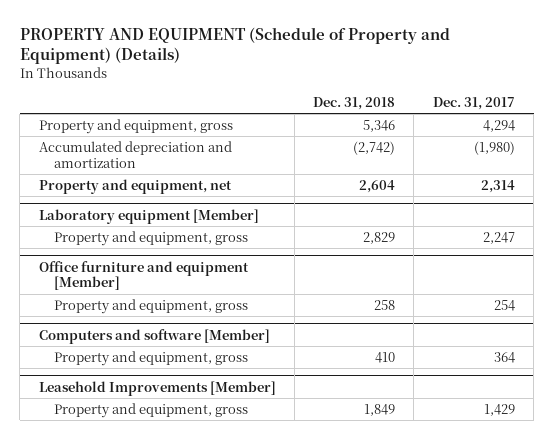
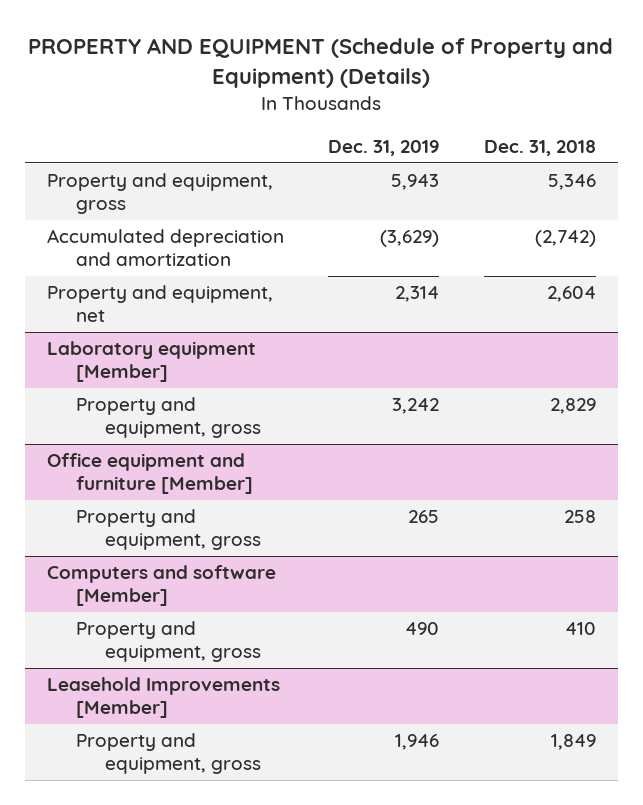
- | Dec. 31, 2018 | Dec. 31, 2017
+ | Dec. 31, 2019 | Dec. 31, 2018
- Office furniture and equipment [Member]
+ Office equipment and furniture [Member]

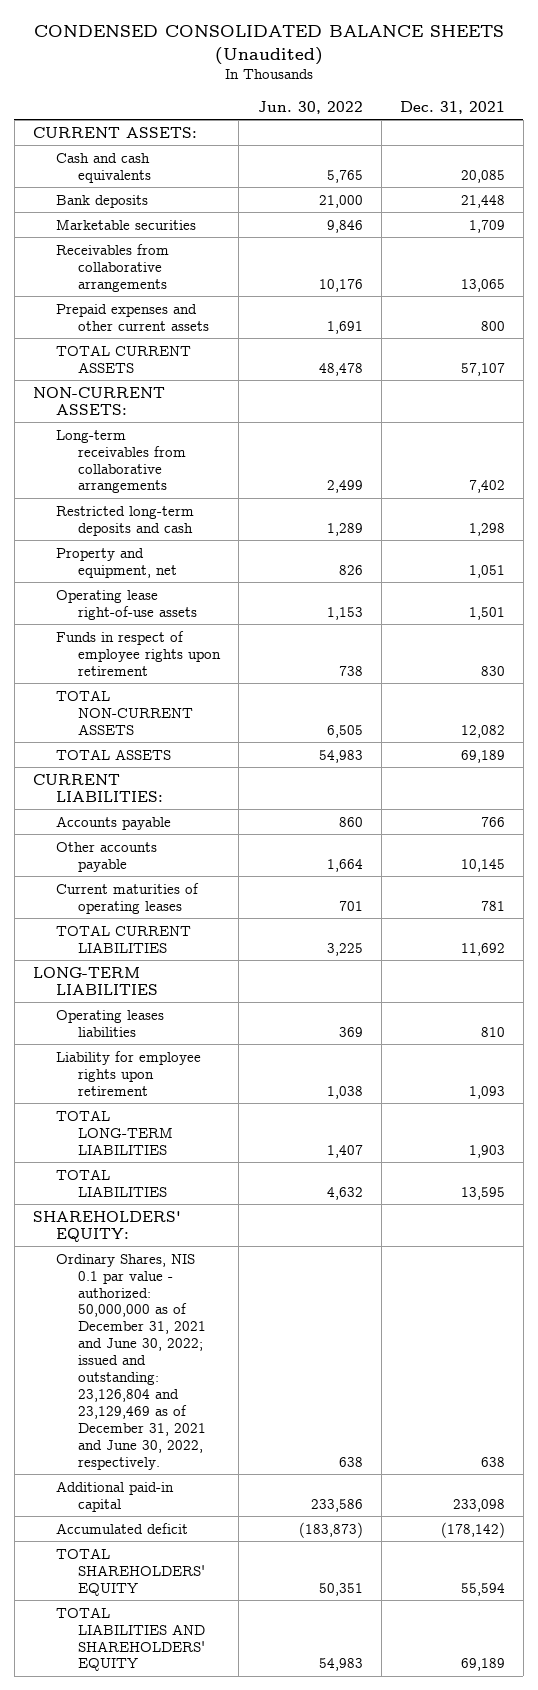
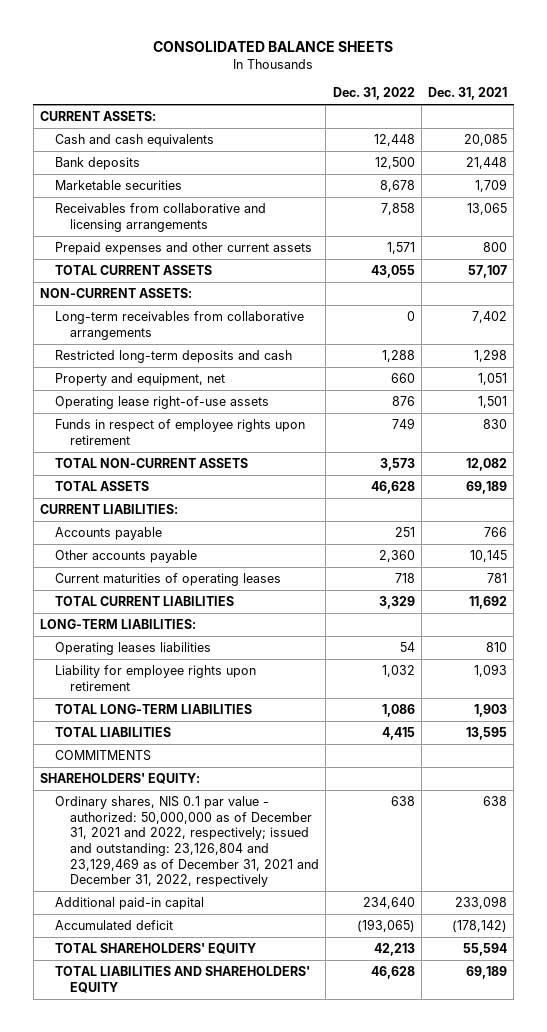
- CONDENSED CONSOLIDATED BALANCE SHEETS (Unaudited)
+ CONSOLIDATED BALANCE SHEETS
- | Jun. 30, 2022 | Dec. 31, 2021
+ | Dec. 31, 2022 | Dec. 31, 2021
- Receivables from collaborative arrangements | 10,176 | 13,065
+ Receivables from collaborative and licensing arrangements | 7,858 | 13,065
- LONG-TERM LIABILITIES
+ LONG-TERM LIABILITIES:
+ COMMITMENTS
- Ordinary Shares, NIS 0.1 par value - authorized: 50,000,000 as of December 31, 2021 and June 30, 2022; issued and outstanding: 23,126,804 and 23,129,469 as of December 31, 2021 and June 30, 2022, respectively. | 638 | 638
+ Ordinary shares, NIS 0.1 par value - authorized: 50,000,000 as of December 31, 2021 and 2022, respectively; issued and outstanding: 23,126,804 and 23,129,469 as of December 31, 2021 and December 31, 2022, respectively | 638 | 638

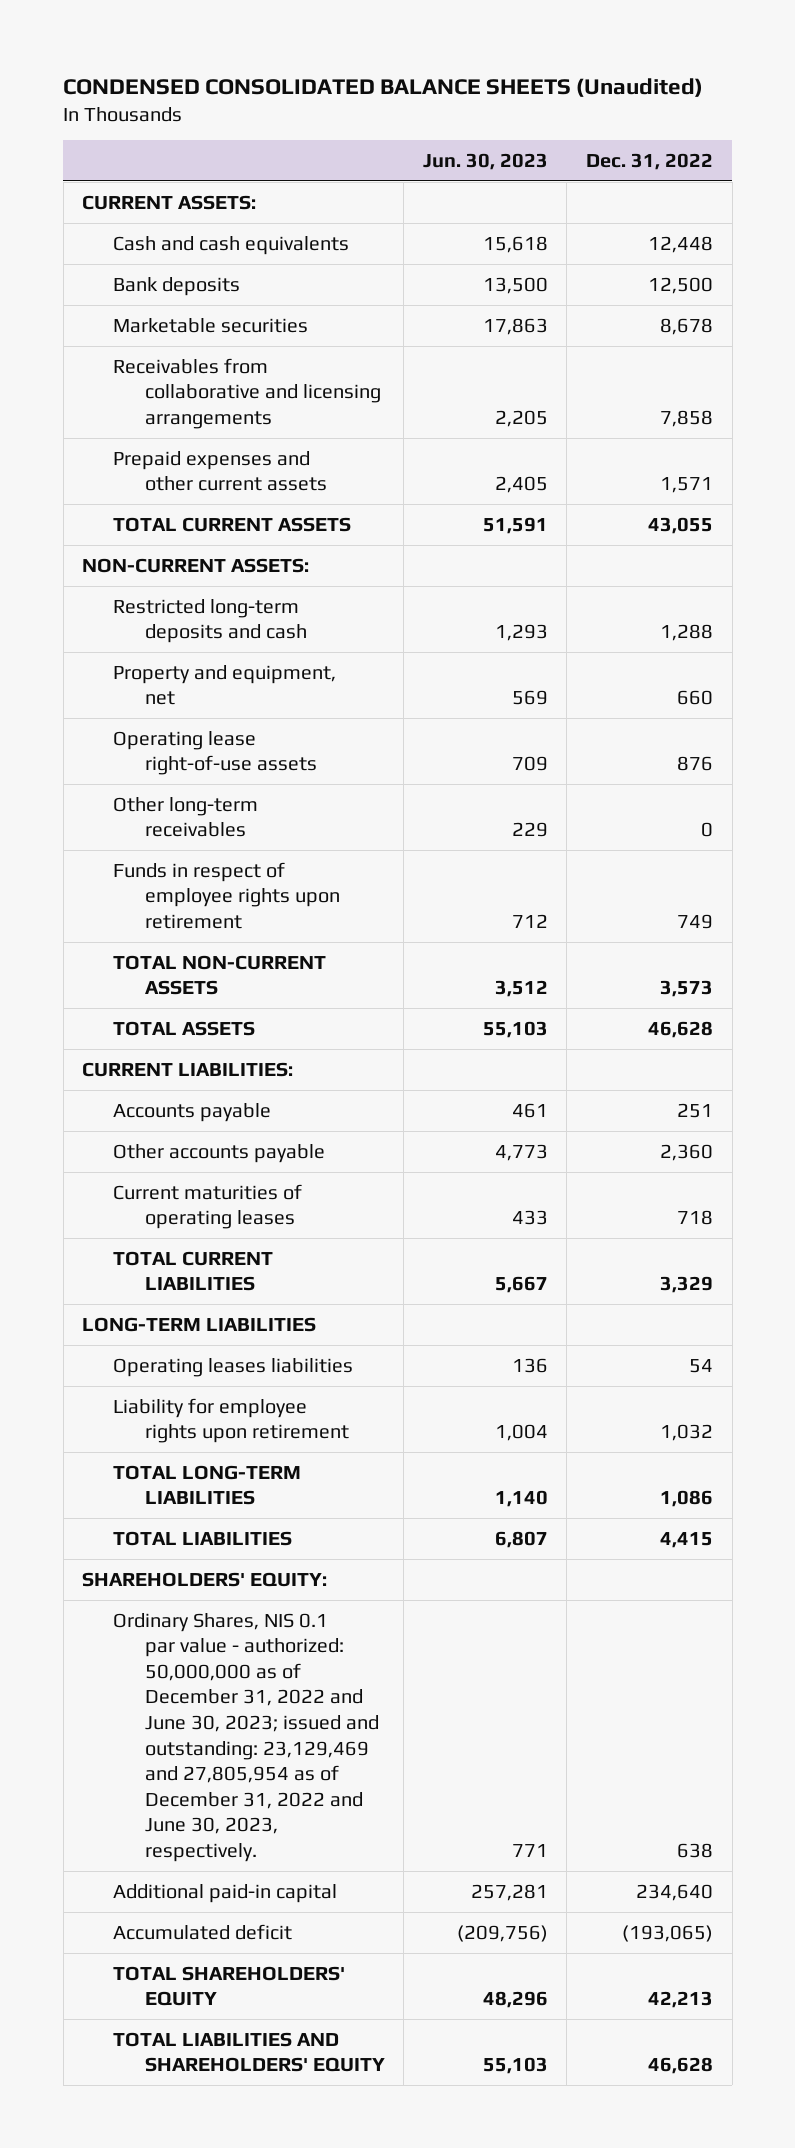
- CONSOLIDATED BALANCE SHEETS
+ CONDENSED CONSOLIDATED BALANCE SHEETS (Unaudited)
- | Dec. 31, 2022 | Dec. 31, 2021
+ | Jun. 30, 2023 | Dec. 31, 2022
- Long-term receivables from collaborative arrangements | 0 | 7,402
+ Other long-term receivables | 229 | 0
- LONG-TERM LIABILITIES:
+ LONG-TERM LIABILITIES
- COMMITMENTS
- Ordinary shares, NIS 0.1 par value - authorized: 50,000,000 as of December 31, 2021 and 2022, respectively; issued and outstanding: 23,126,804 and 23,129,469 as of December 31, 2021 and December 31, 2022, respectively | 638 | 638
+ Ordinary Shares, NIS 0.1 par value - authorized: 50,000,000 as of December 31, 2022 and June 30, 2023; issued and outstanding: 23,129,469 and 27,805,954 as of December 31, 2022 and June 30, 2023, respectively. | 771 | 638

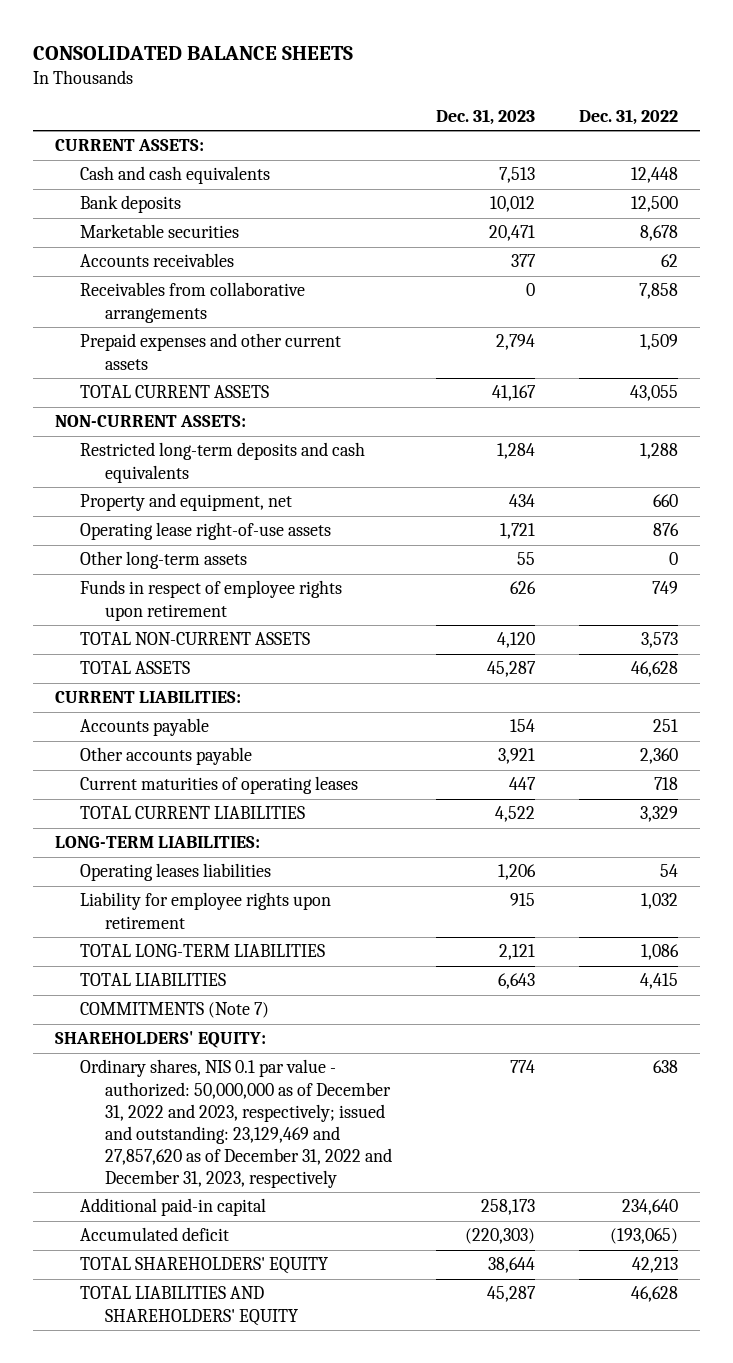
- CONDENSED CONSOLIDATED BALANCE SHEETS (Unaudited)
+ CONSOLIDATED BALANCE SHEETS
- | Jun. 30, 2023 | Dec. 31, 2022
+ | Dec. 31, 2023 | Dec. 31, 2022
- Receivables from collaborative and licensing arrangements | 2,205 | 7,858
- Prepaid expenses and other current assets | 2,405 | 1,571
+ Accounts receivables | 377 | 62
+ Receivables from collaborative arrangements | 0 | 7,858
+ Prepaid expenses and other current assets | 2,794 | 1,509
- Restricted long-term deposits and cash | 1,293 | 1,288
+ Restricted long-term deposits and cash equivalents | 1,284 | 1,288
- Other long-term receivables | 229 | 0
+ Other long-term assets | 55 | 0
- LONG-TERM LIABILITIES
+ LONG-TERM LIABILITIES:
+ COMMITMENTS (Note 7)
- Ordinary Shares, NIS 0.1 par value - authorized: 50,000,000 as of December 31, 2022 and June 30, 2023; issued and outstanding: 23,129,469 and 27,805,954 as of December 31, 2022 and June 30, 2023, respectively. | 771 | 638
+ Ordinary shares, NIS 0.1 par value - authorized: 50,000,000 as of December 31, 2022 and 2023, respectively; issued and outstanding: 23,129,469 and 27,857,620 as of December 31, 2022 and December 31, 2023, respectively | 774 | 638

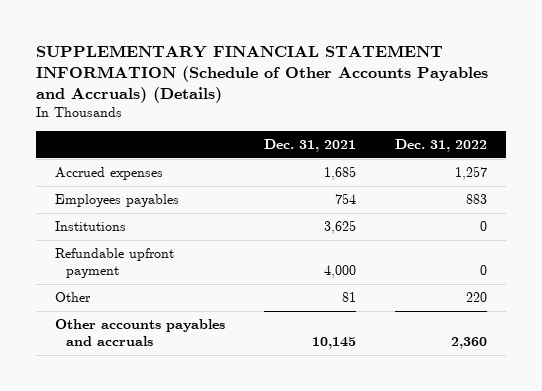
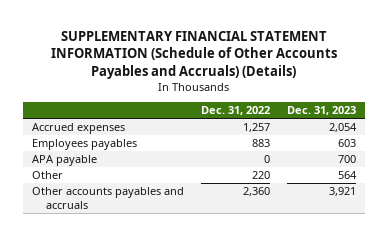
- | Dec. 31, 2021 | Dec. 31, 2022
+ | Dec. 31, 2022 | Dec. 31, 2023
- Institutions | 3,625 | 0
- Refundable upfront payment | 4,000 | 0
+ APA payable | 0 | 700

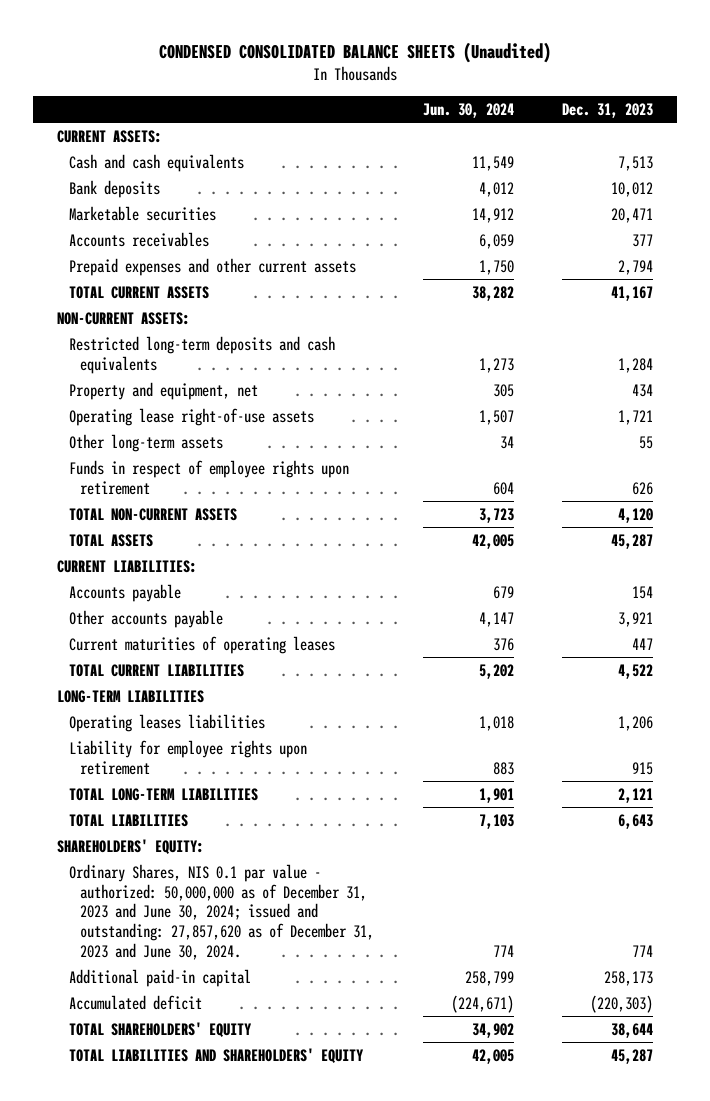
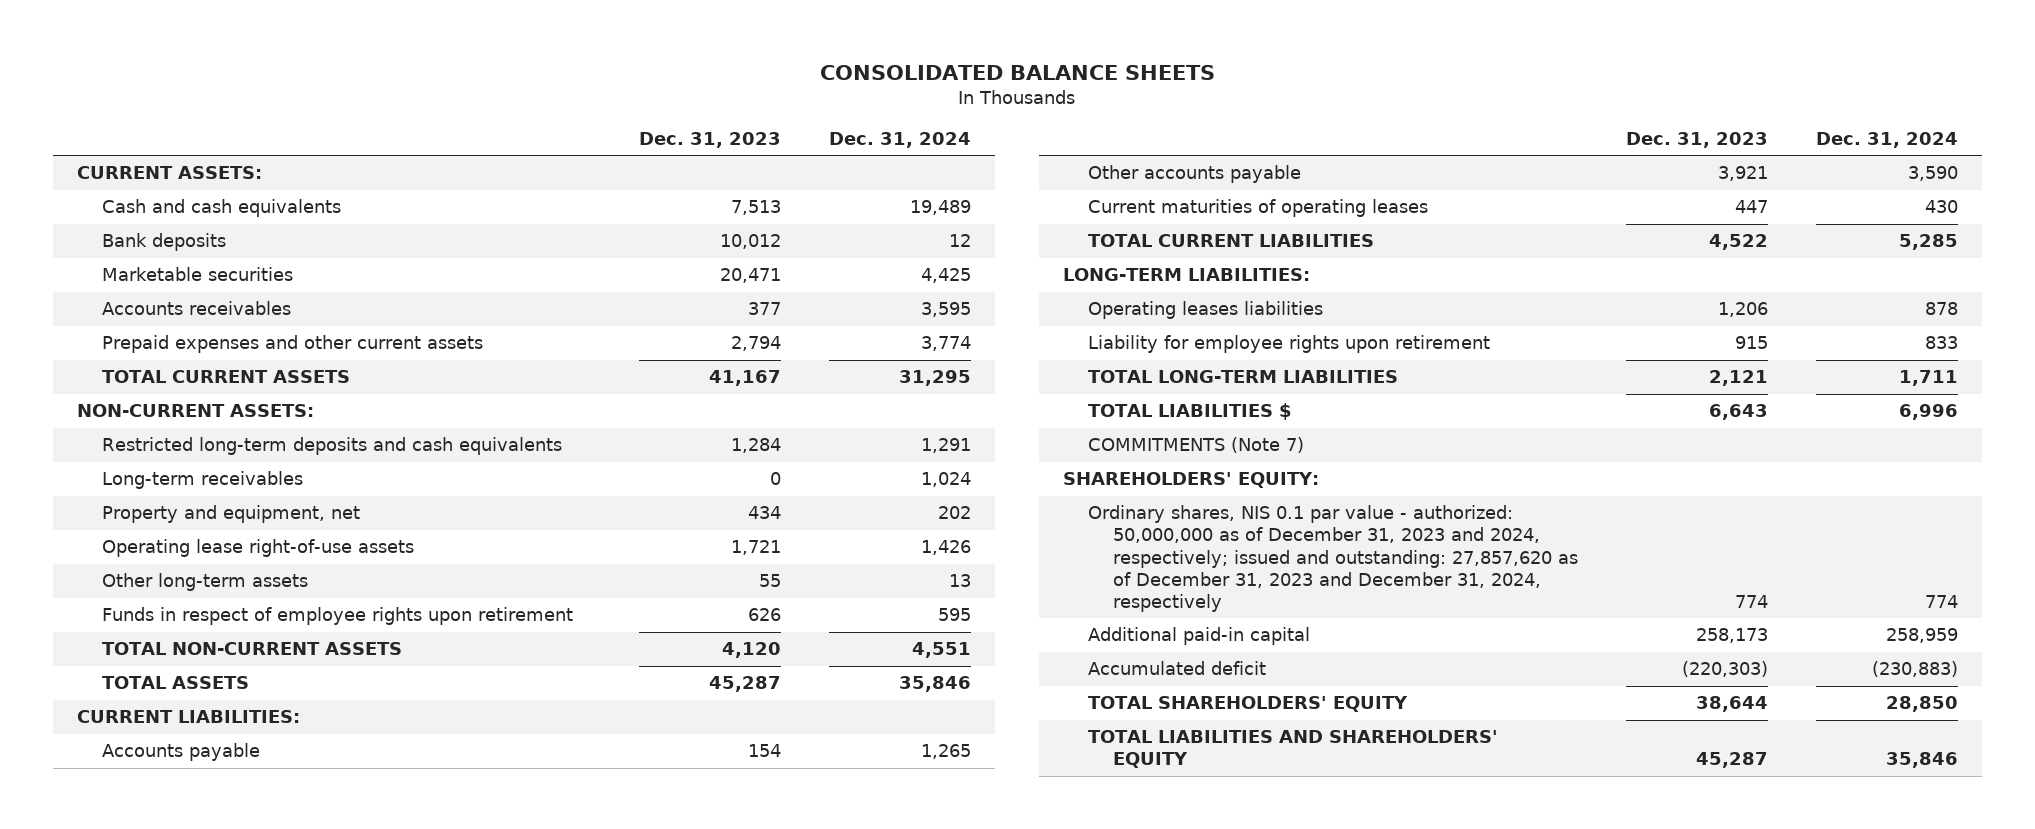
- CONDENSED CONSOLIDATED BALANCE SHEETS (Unaudited)
+ CONSOLIDATED BALANCE SHEETS
- | Jun. 30, 2024 | Dec. 31, 2023
+ | Dec. 31, 2023 | Dec. 31, 2024
+ Long-term receivables | 0 | 1,024
- LONG-TERM LIABILITIES
+ LONG-TERM LIABILITIES:
- TOTAL LIABILITIES | 7,103 | 6,643
+ TOTAL LIABILITIES $ | 6,643 | 6,996
+ COMMITMENTS (Note 7)
- Ordinary Shares, NIS 0.1 par value - authorized: 50,000,000 as of December 31, 2023 and June 30, 2024; issued and outstanding: 27,857,620 as of December 31, 2023 and June 30, 2024. | 774 | 774
+ Ordinary shares, NIS 0.1 par value - authorized: 50,000,000 as of December 31, 2023 and 2024, respectively; issued and outstanding: 27,857,620 as of December 31, 2023 and December 31, 2024, respectively | 774 | 774

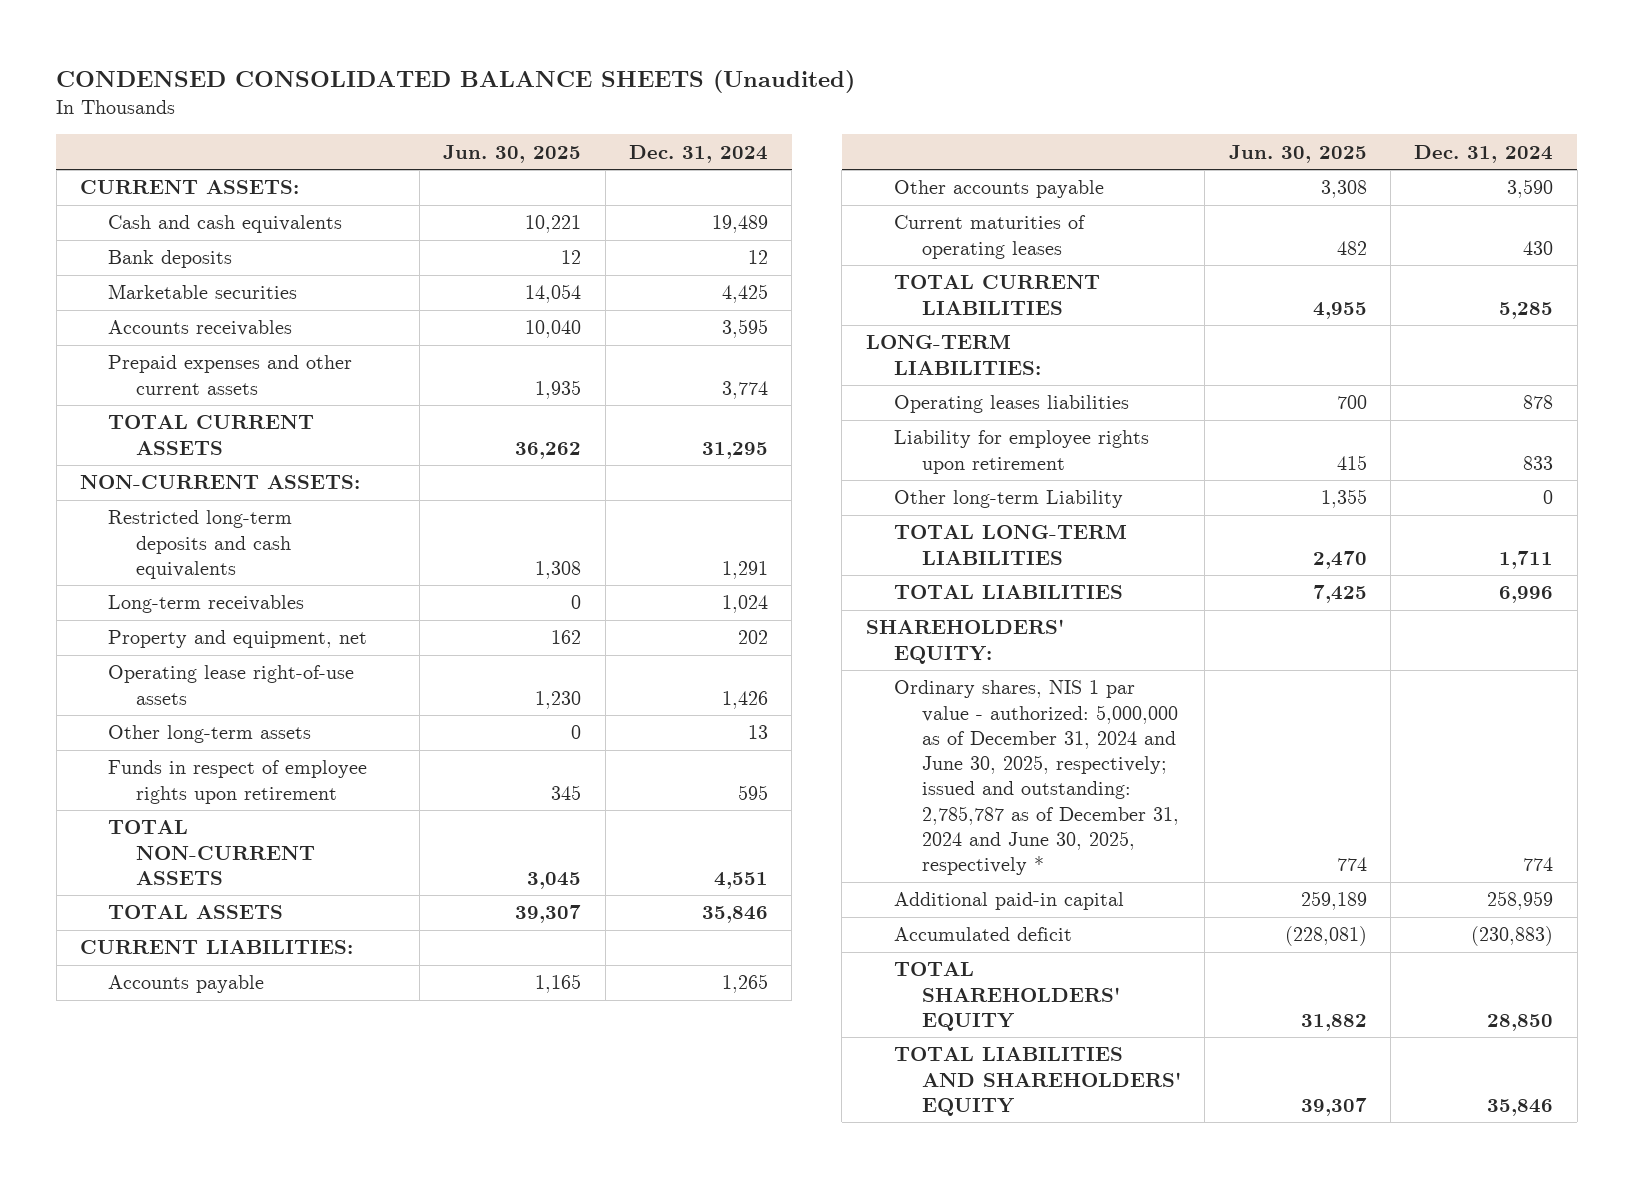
- CONSOLIDATED BALANCE SHEETS
+ CONDENSED CONSOLIDATED BALANCE SHEETS (Unaudited)
- | Dec. 31, 2023 | Dec. 31, 2024
+ | Jun. 30, 2025 | Dec. 31, 2024
+ Other long-term Liability | 1,355 | 0
- TOTAL LIABILITIES $ | 6,643 | 6,996
- COMMITMENTS (Note 7)
+ TOTAL LIABILITIES | 7,425 | 6,996
- Ordinary shares, NIS 0.1 par value - authorized: 50,000,000 as of December 31, 2023 and 2024, respectively; issued and outstanding: 27,857,620 as of December 31, 2023 and December 31, 2024, respectively | 774 | 774
+ Ordinary shares, NIS 1 par value - authorized: 5,000,000 as of December 31, 2024 and June 30, 2025, respectively; issued and outstanding: 2,785,787 as of December 31, 2024 and June 30, 2025, respectively * | 774 | 774

